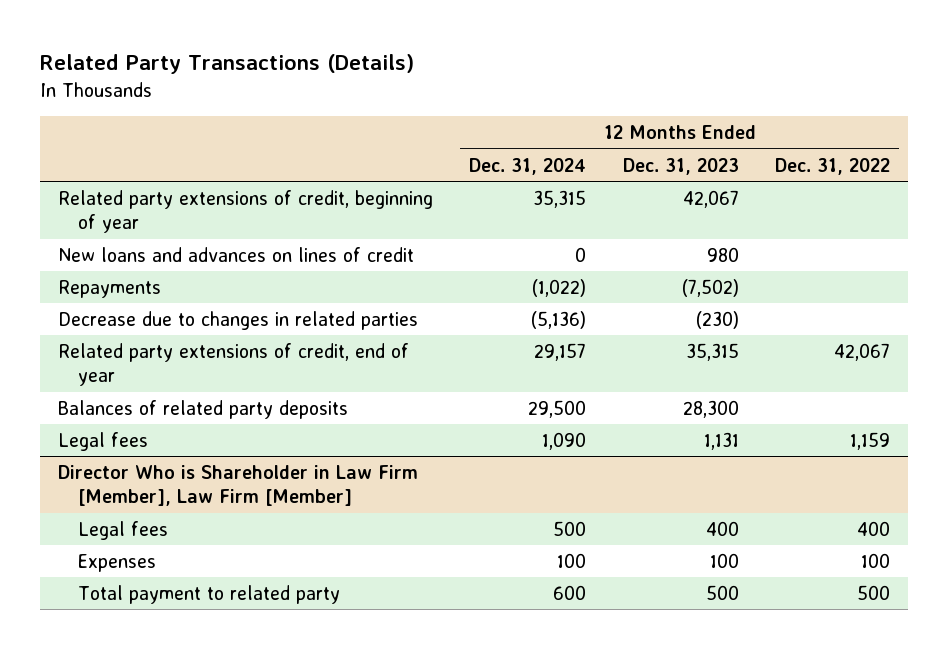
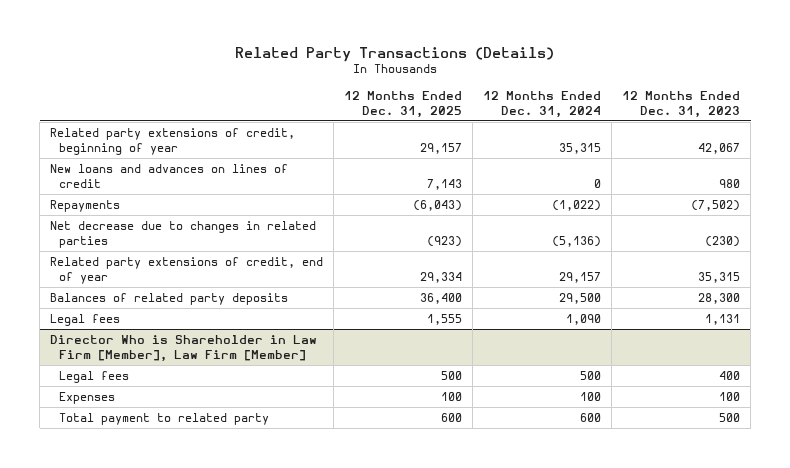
- | 12 Months Ended Dec. 31, 2024 | 12 Months Ended Dec. 31, 2023 | 12 Months Ended Dec. 31, 2022
+ | 12 Months Ended Dec. 31, 2025 | 12 Months Ended Dec. 31, 2024 | 12 Months Ended Dec. 31, 2023
- Decrease due to changes in related parties | (5,136) | (230) |
+ Net decrease due to changes in related parties | (923) | (5,136) | (230)

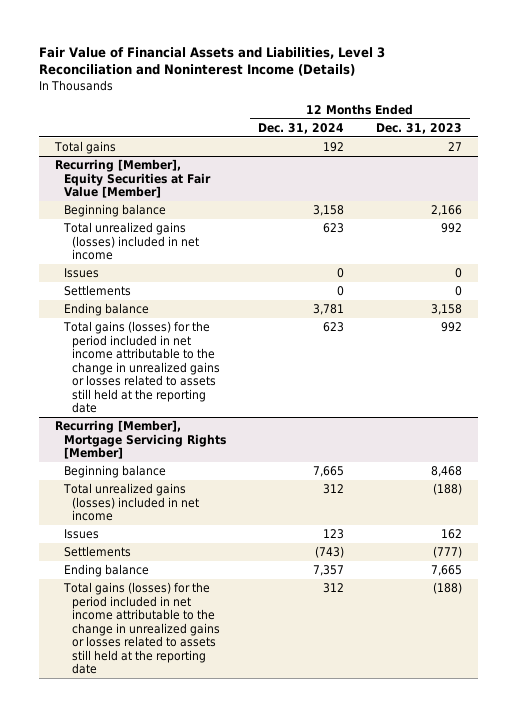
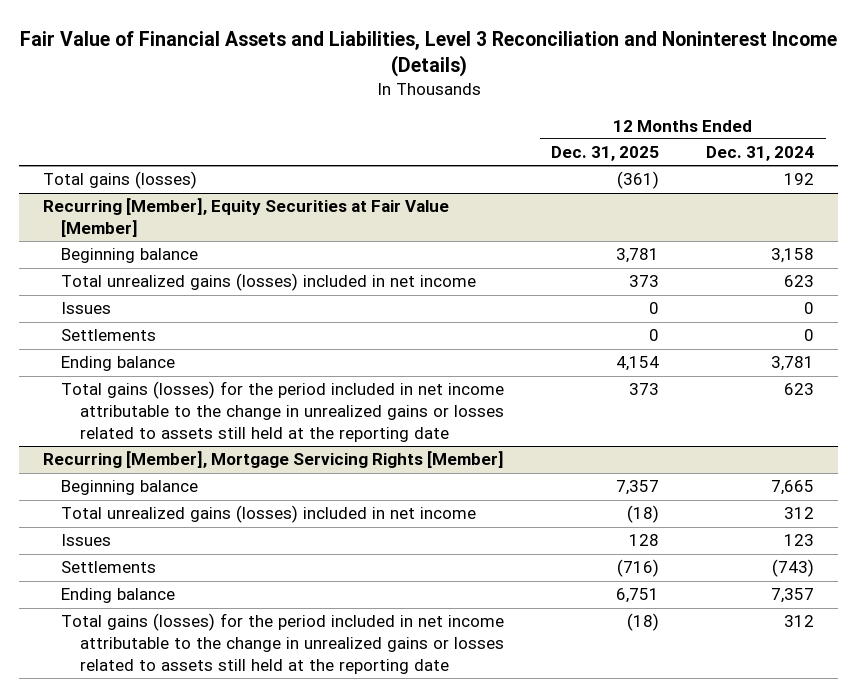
- | 12 Months Ended Dec. 31, 2024 | 12 Months Ended Dec. 31, 2023
+ | 12 Months Ended Dec. 31, 2025 | 12 Months Ended Dec. 31, 2024
- Total gains | 192 | 27
+ Total gains (losses) | (361) | 192

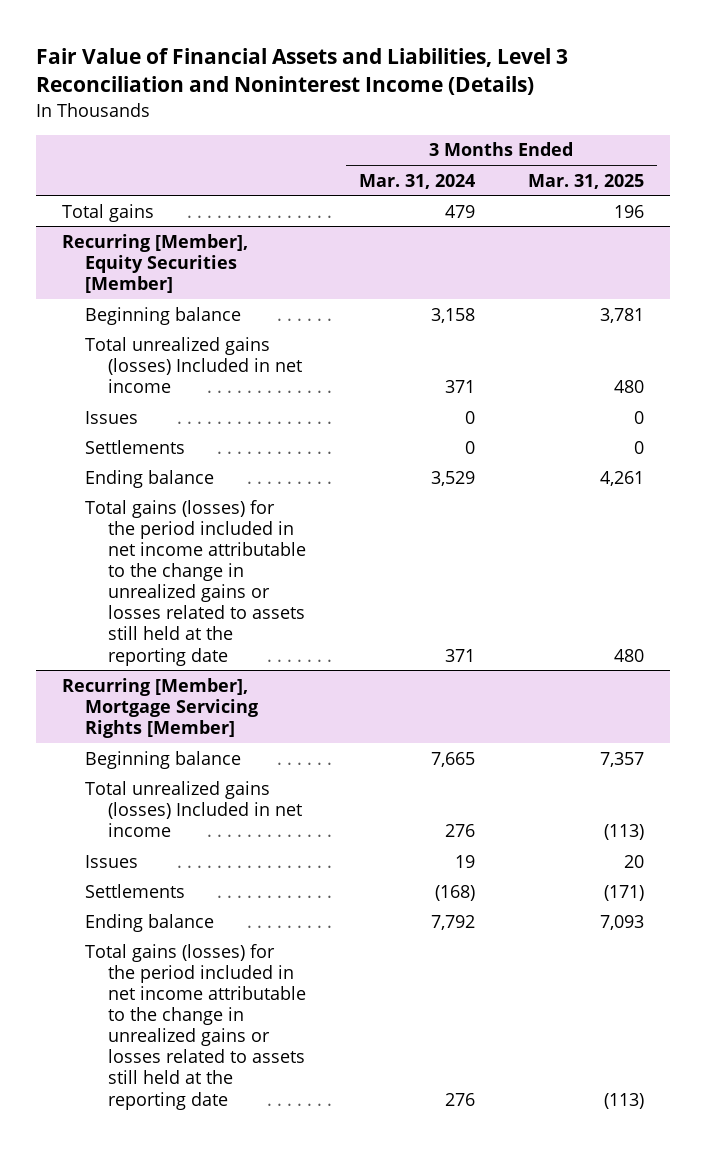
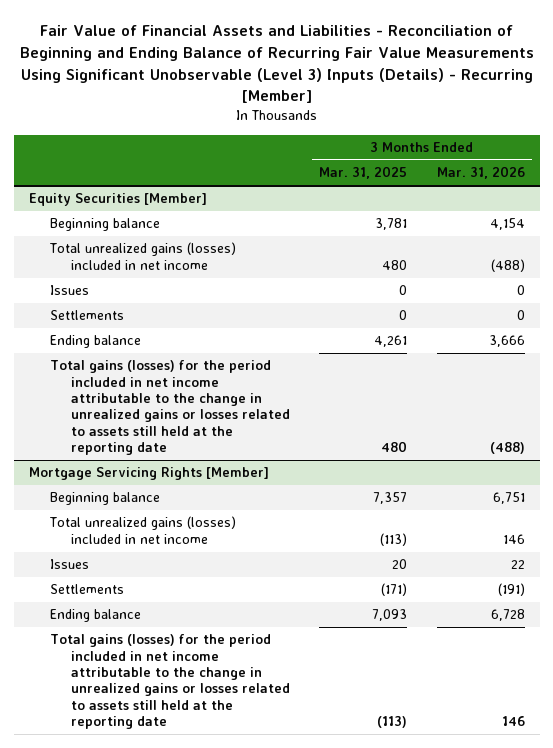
- Fair Value of Financial Assets and Liabilities, Level 3 Reconciliation and Noninterest Income (Details)
+ Fair Value of Financial Assets and Liabilities - Reconciliation of Beginning and Ending Balance of Recurring Fair Value Measurements Using Significant Unobservable (Level 3) Inputs (Details) - Recurring [Member]
- | 3 Months Ended Mar. 31, 2024 | 3 Months Ended Mar. 31, 2025
+ | 3 Months Ended Mar. 31, 2025 | 3 Months Ended Mar. 31, 2026
- Total gains | 479 | 196
- Recurring [Member], Equity Securities [Member]
+ Equity Securities [Member]
- Total unrealized gains (losses) Included in net income | 371 | 480
+ Total unrealized gains (losses) included in net income | 480 | (488)
- Recurring [Member], Mortgage Servicing Rights [Member]
+ Mortgage Servicing Rights [Member]
- Total unrealized gains (losses) Included in net income | 276 | (113)
+ Total unrealized gains (losses) included in net income | (113) | 146

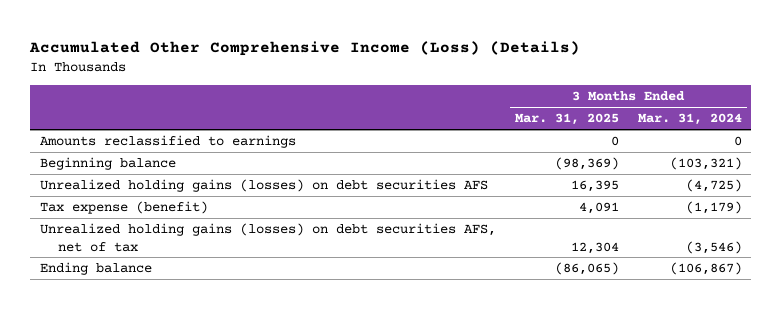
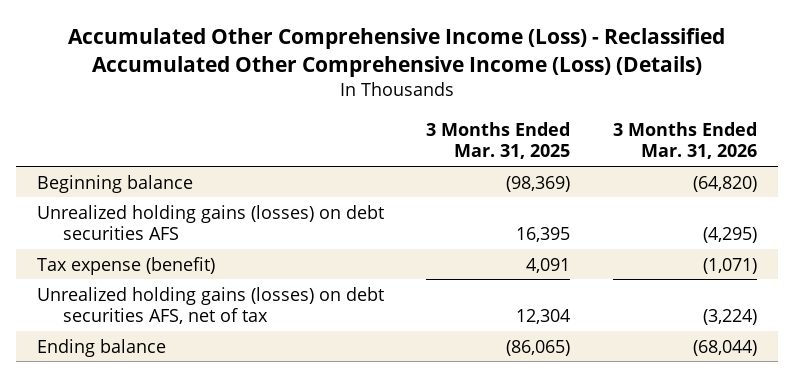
- Accumulated Other Comprehensive Income (Loss) (Details)
+ Accumulated Other Comprehensive Income (Loss) - Reclassified Accumulated Other Comprehensive Income (Loss) (Details)
- | 3 Months Ended Mar. 31, 2025 | 3 Months Ended Mar. 31, 2024
+ | 3 Months Ended Mar. 31, 2025 | 3 Months Ended Mar. 31, 2026
- Amounts reclassified to earnings | 0 | 0

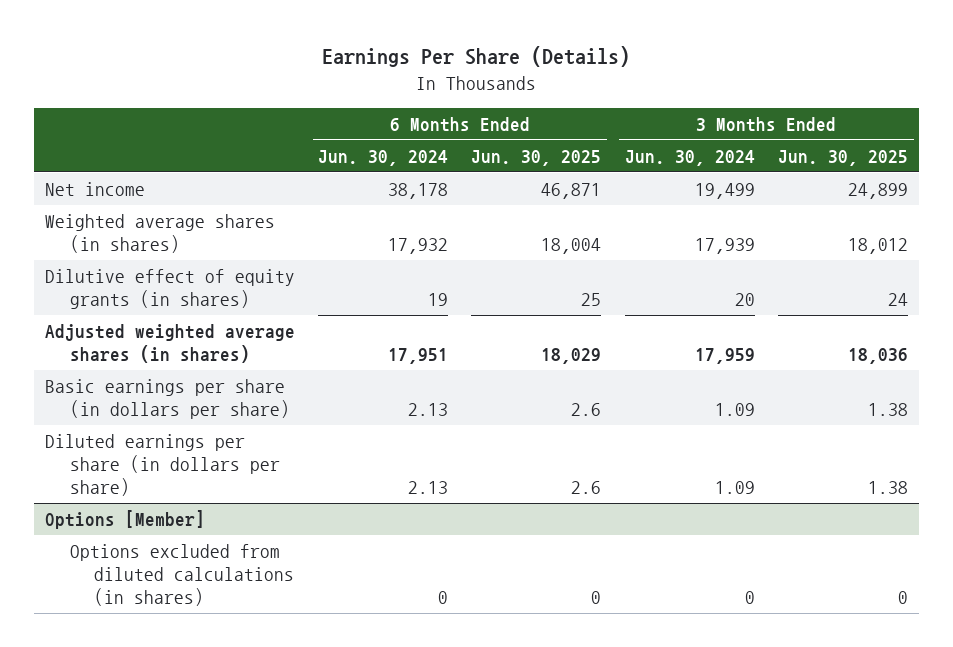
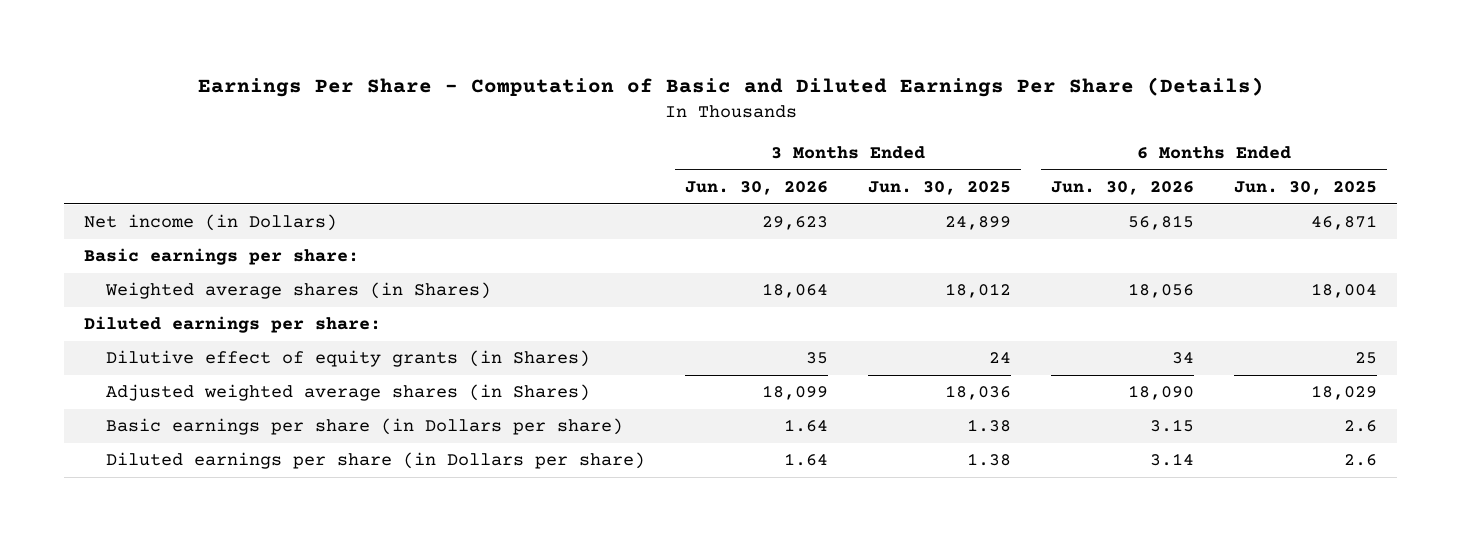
- Earnings Per Share (Details)
+ Earnings Per Share - Computation of Basic and Diluted Earnings Per Share (Details)
- | 6 Months Ended Jun. 30, 2024 | 6 Months Ended Jun. 30, 2025 | 3 Months Ended Jun. 30, 2024 | 3 Months Ended Jun. 30, 2025
+ | 3 Months Ended Jun. 30, 2026 | 3 Months Ended Jun. 30, 2025 | 6 Months Ended Jun. 30, 2026 | 6 Months Ended Jun. 30, 2025
- Net income | 38,178 | 46,871 | 19,499 | 24,899
- Weighted average shares (in shares) | 17,932 | 18,004 | 17,939 | 18,012
- Dilutive effect of equity grants (in shares) | 19 | 25 | 20 | 24
- Adjusted weighted average shares (in shares) | 17,951 | 18,029 | 17,959 | 18,036
- Basic earnings per share (in dollars per share) | 2.13 | 2.6 | 1.09 | 1.38
- Diluted earnings per share (in dollars per share) | 2.13 | 2.6 | 1.09 | 1.38
- Options [Member]
- Options excluded from diluted calculations (in shares) | 0 | 0 | 0 | 0
+ Net income (in Dollars) | 29,623 | 24,899 | 56,815 | 46,871
+ Basic earnings per share:
+ Weighted average shares (in Shares) | 18,064 | 18,012 | 18,056 | 18,004
+ Diluted earnings per share:
+ Dilutive effect of equity grants (in Shares) | 35 | 24 | 34 | 25
+ Adjusted weighted average shares (in Shares) | 18,099 | 18,036 | 18,090 | 18,029
+ Basic earnings per share (in Dollars per share) | 1.64 | 1.38 | 3.15 | 2.6
+ Diluted earnings per share (in Dollars per share) | 1.64 | 1.38 | 3.14 | 2.6

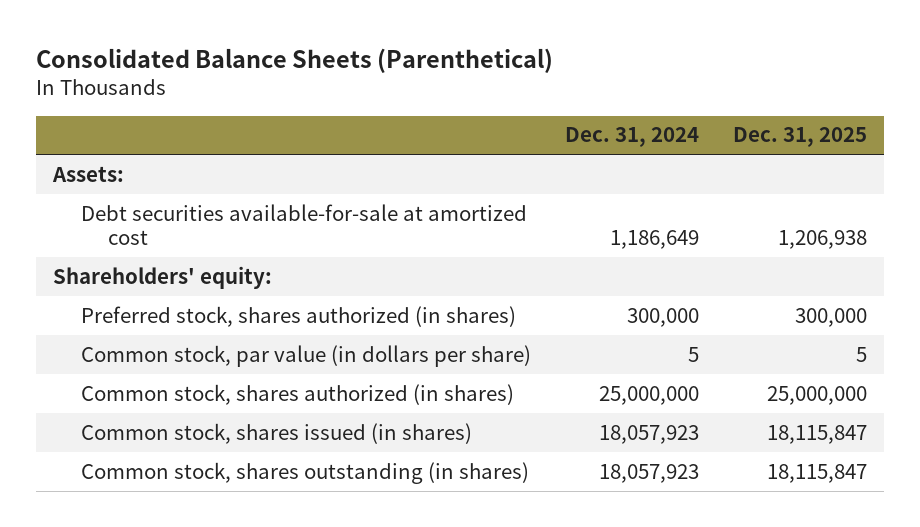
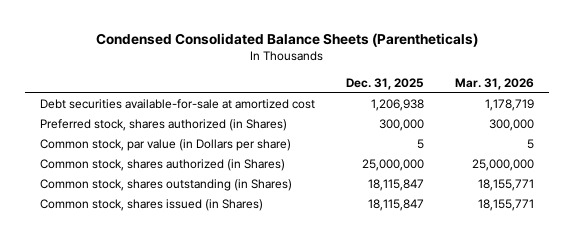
- Consolidated Balance Sheets (Parenthetical)
+ Condensed Consolidated Balance Sheets (Parentheticals)
- | Dec. 31, 2024 | Dec. 31, 2025
+ | Dec. 31, 2025 | Mar. 31, 2026
- Assets:
- Shareholders' equity:
- Preferred stock, shares authorized (in shares) | 300,000 | 300,000
- Common stock, par value (in dollars per share) | 5 | 5
- Common stock, shares authorized (in shares) | 25,000,000 | 25,000,000
- Common stock, shares issued (in shares) | 18,057,923 | 18,115,847
- Common stock, shares outstanding (in shares) | 18,057,923 | 18,115,847
+ Preferred stock, shares authorized (in Shares) | 300,000 | 300,000
+ Common stock, par value (in Dollars per share) | 5 | 5
+ Common stock, shares authorized (in Shares) | 25,000,000 | 25,000,000
+ Common stock, shares outstanding (in Shares) | 18,115,847 | 18,155,771
+ Common stock, shares issued (in Shares) | 18,115,847 | 18,155,771

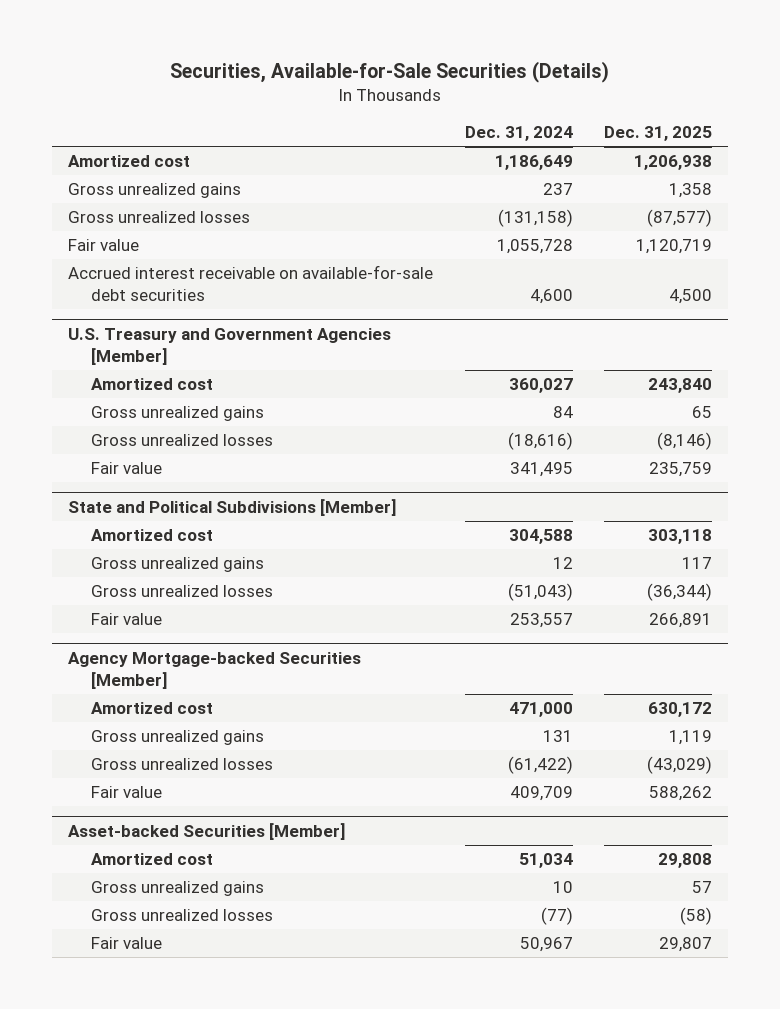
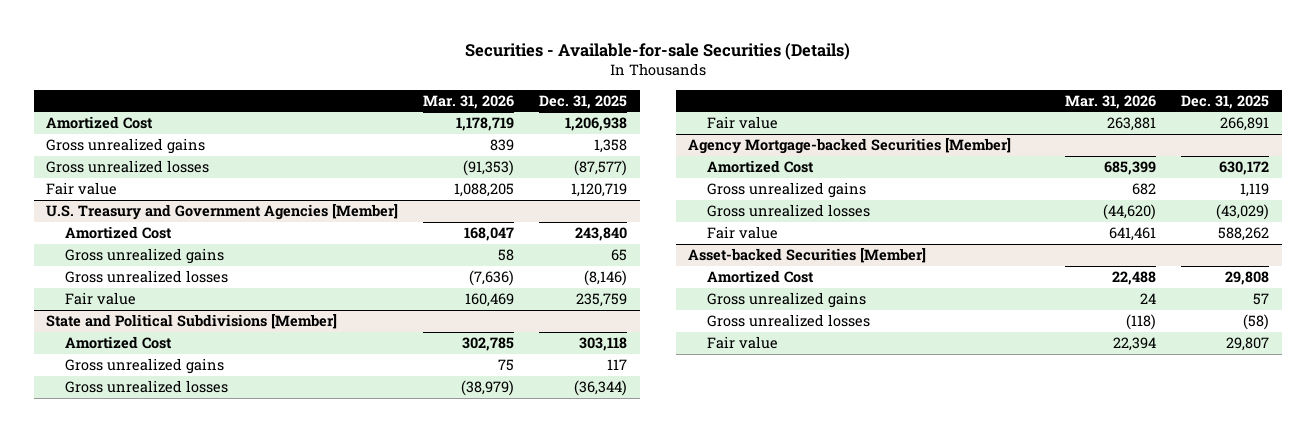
- Securities, Available-for-Sale Securities (Details)
+ Securities - Available-for-sale Securities (Details)
- | Dec. 31, 2024 | Dec. 31, 2025
+ | Mar. 31, 2026 | Dec. 31, 2025
- Amortized cost | 1,186,649 | 1,206,938
+ Amortized Cost | 1,178,719 | 1,206,938
- Accrued interest receivable on available-for-sale debt securities | 4,600 | 4,500
@ U.S. Treasury and Government Agencies [Member]
- Amortized cost | 360,027 | 243,840
+ Amortized Cost | 168,047 | 243,840
@ State and Political Subdivisions [Member]
- Amortized cost | 304,588 | 303,118
+ Amortized Cost | 302,785 | 303,118
@ Agency Mortgage-backed Securities [Member]
- Amortized cost | 471,000 | 630,172
+ Amortized Cost | 685,399 | 630,172
@ Asset-backed Securities [Member]
- Amortized cost | 51,034 | 29,808
+ Amortized Cost | 22,488 | 29,808

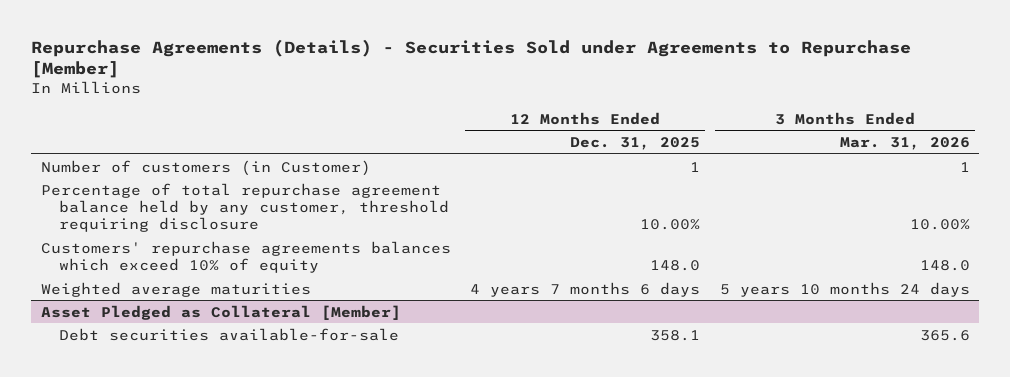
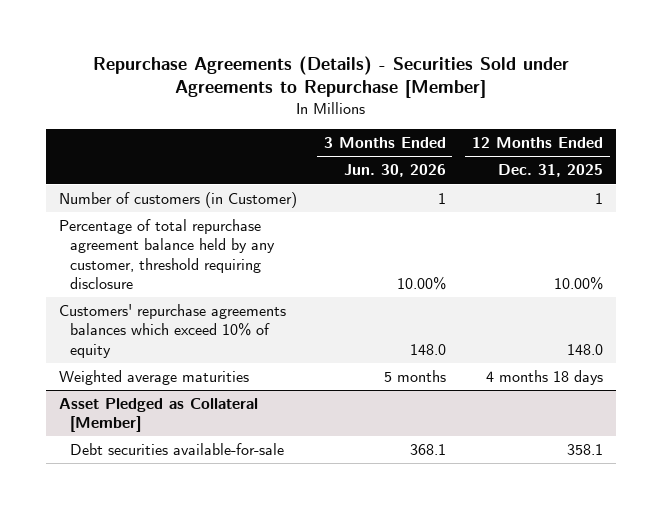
- | 12 Months Ended Dec. 31, 2025 | 3 Months Ended Mar. 31, 2026
+ | 3 Months Ended Jun. 30, 2026 | 12 Months Ended Dec. 31, 2025
- Weighted average maturities | 4 years 7 months 6 days | 5 years 10 months 24 days
+ Weighted average maturities | 5 months | 4 months 18 days

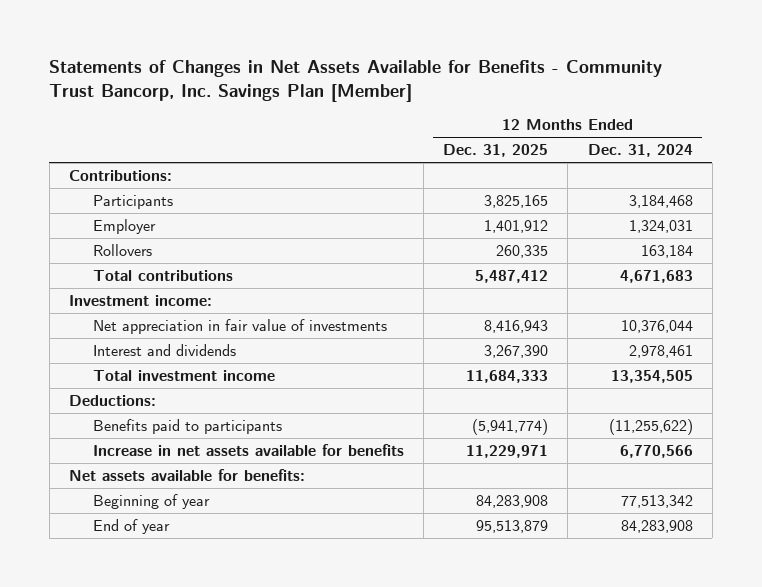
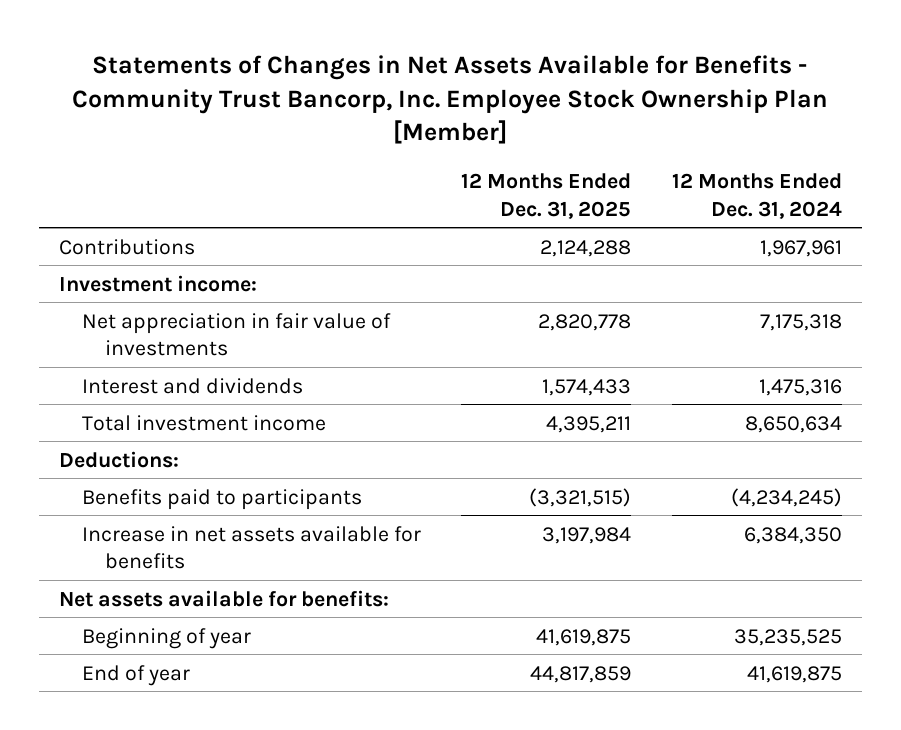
- Statements of Changes in Net Assets Available for Benefits - Community Trust Bancorp, Inc. Savings Plan [Member]
+ Statements of Changes in Net Assets Available for Benefits - Community Trust Bancorp, Inc. Employee Stock Ownership Plan [Member]
- Contributions:
- Participants | 3,825,165 | 3,184,468
- Employer | 1,401,912 | 1,324,031
- Rollovers | 260,335 | 163,184
- Total contributions | 5,487,412 | 4,671,683
+ Contributions | 2,124,288 | 1,967,961
- Net appreciation in fair value of investments | 8,416,943 | 10,376,044
- Interest and dividends | 3,267,390 | 2,978,461
- Total investment income | 11,684,333 | 13,354,505
+ Net appreciation in fair value of investments | 2,820,778 | 7,175,318
+ Interest and dividends | 1,574,433 | 1,475,316
+ Total investment income | 4,395,211 | 8,650,634
- Benefits paid to participants | (5,941,774) | (11,255,622)
- Increase in net assets available for benefits | 11,229,971 | 6,770,566
+ Benefits paid to participants | (3,321,515) | (4,234,245)
+ Increase in net assets available for benefits | 3,197,984 | 6,384,350
- Beginning of year | 84,283,908 | 77,513,342
- End of year | 95,513,879 | 84,283,908
+ Beginning of year | 41,619,875 | 35,235,525
+ End of year | 44,817,859 | 41,619,875

